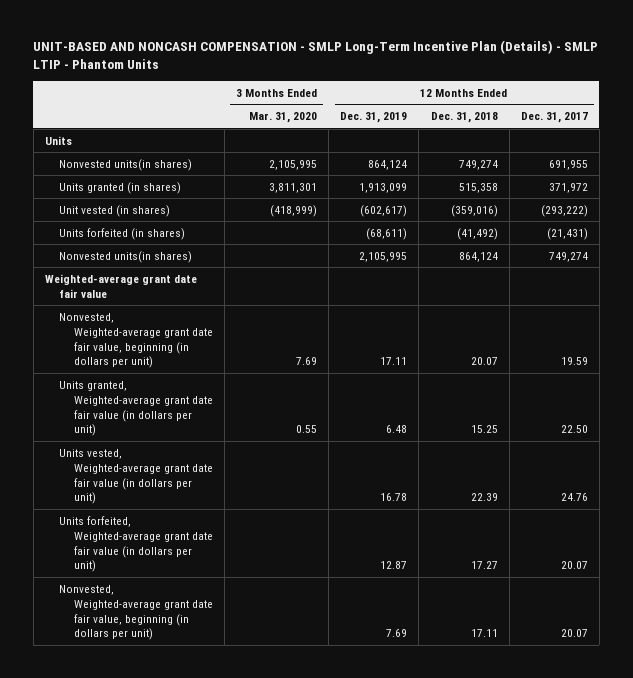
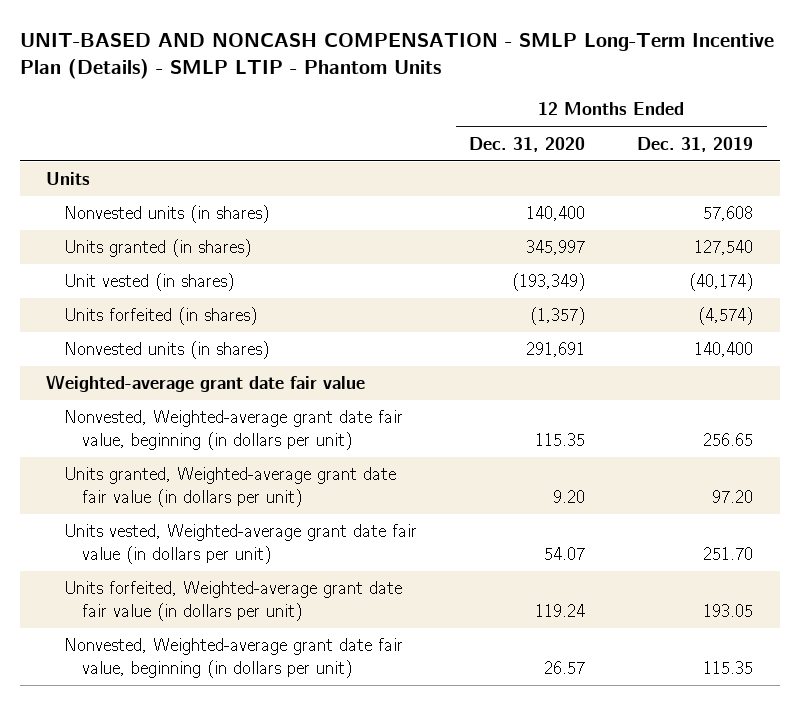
- | 3 Months Ended Mar. 31, 2020 | 12 Months Ended Dec. 31, 2019 | 12 Months Ended Dec. 31, 2018 | 12 Months Ended Dec. 31, 2017
+ | 12 Months Ended Dec. 31, 2020 | 12 Months Ended Dec. 31, 2019
- Nonvested units(in shares) | 2,105,995 | 864,124 | 749,274 | 691,955
- Units granted (in shares) | 3,811,301 | 1,913,099 | 515,358 | 371,972
- Unit vested (in shares) | (418,999) | (602,617) | (359,016) | (293,222)
- Units forfeited (in shares) | | (68,611) | (41,492) | (21,431)
- Nonvested units(in shares) | | 2,105,995 | 864,124 | 749,274
+ Nonvested units (in shares) | 140,400 | 57,608
+ Units granted (in shares) | 345,997 | 127,540
+ Unit vested (in shares) | (193,349) | (40,174)
+ Units forfeited (in shares) | (1,357) | (4,574)
+ Nonvested units (in shares) | 291,691 | 140,400
- Nonvested, Weighted-average grant date fair value, beginning (in dollars per unit) | 7.69 | 17.11 | 20.07 | 19.59
- Units granted, Weighted-average grant date fair value (in dollars per unit) | 0.55 | 6.48 | 15.25 | 22.50
- Units vested, Weighted-average grant date fair value (in dollars per unit) | | 16.78 | 22.39 | 24.76
- Units forfeited, Weighted-average grant date fair value (in dollars per unit) | | 12.87 | 17.27 | 20.07
- Nonvested, Weighted-average grant date fair value, beginning (in dollars per unit) | | 7.69 | 17.11 | 20.07
+ Nonvested, Weighted-average grant date fair value, beginning (in dollars per unit) | 115.35 | 256.65
+ Units granted, Weighted-average grant date fair value (in dollars per unit) | 9.20 | 97.20
+ Units vested, Weighted-average grant date fair value (in dollars per unit) | 54.07 | 251.70
+ Units forfeited, Weighted-average grant date fair value (in dollars per unit) | 119.24 | 193.05
+ Nonvested, Weighted-average grant date fair value, beginning (in dollars per unit) | 26.57 | 115.35

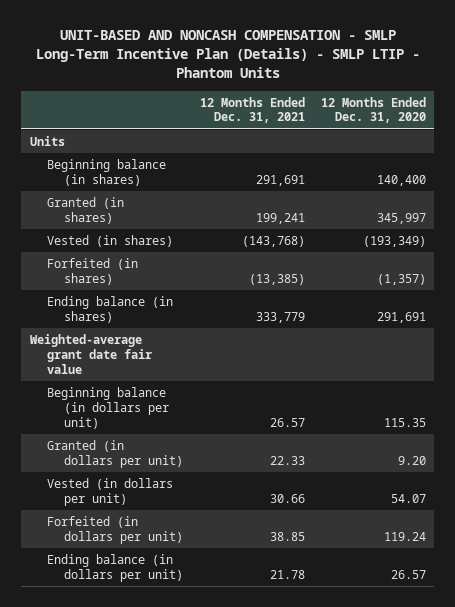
- | 12 Months Ended Dec. 31, 2020 | 12 Months Ended Dec. 31, 2019
+ | 12 Months Ended Dec. 31, 2021 | 12 Months Ended Dec. 31, 2020
- Nonvested units (in shares) | 140,400 | 57,608
- Units granted (in shares) | 345,997 | 127,540
- Unit vested (in shares) | (193,349) | (40,174)
- Units forfeited (in shares) | (1,357) | (4,574)
- Nonvested units (in shares) | 291,691 | 140,400
+ Beginning balance (in shares) | 291,691 | 140,400
+ Granted (in shares) | 199,241 | 345,997
+ Vested (in shares) | (143,768) | (193,349)
+ Forfeited (in shares) | (13,385) | (1,357)
+ Ending balance (in shares) | 333,779 | 291,691
- Nonvested, Weighted-average grant date fair value, beginning (in dollars per unit) | 115.35 | 256.65
- Units granted, Weighted-average grant date fair value (in dollars per unit) | 9.20 | 97.20
- Units vested, Weighted-average grant date fair value (in dollars per unit) | 54.07 | 251.70
- Units forfeited, Weighted-average grant date fair value (in dollars per unit) | 119.24 | 193.05
- Nonvested, Weighted-average grant date fair value, beginning (in dollars per unit) | 26.57 | 115.35
+ Beginning balance (in dollars per unit) | 26.57 | 115.35
+ Granted (in dollars per unit) | 22.33 | 9.20
+ Vested (in dollars per unit) | 30.66 | 54.07
+ Forfeited (in dollars per unit) | 38.85 | 119.24
+ Ending balance (in dollars per unit) | 21.78 | 26.57

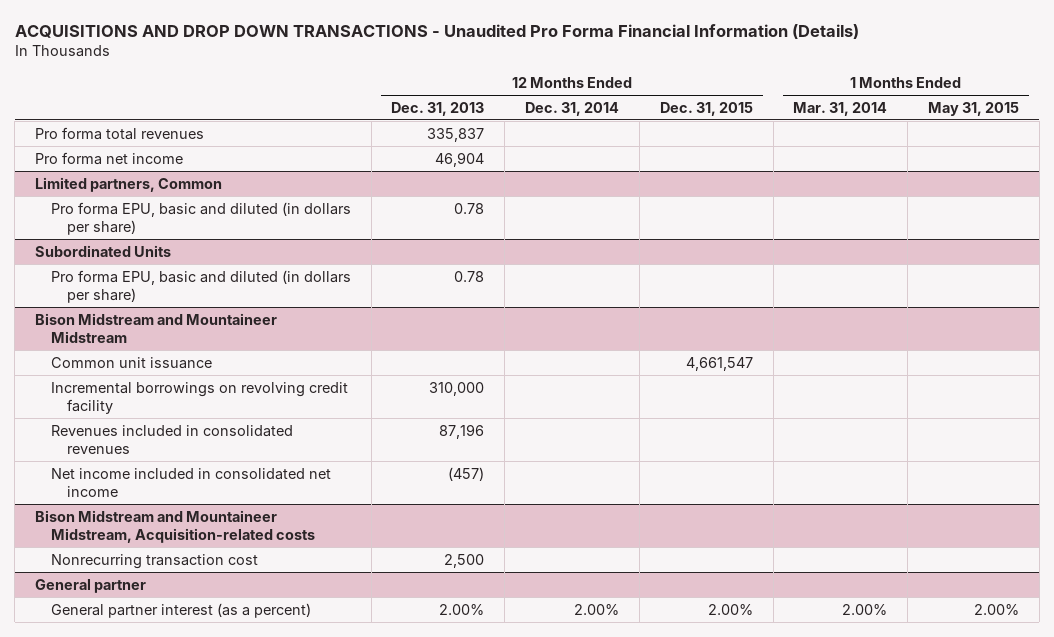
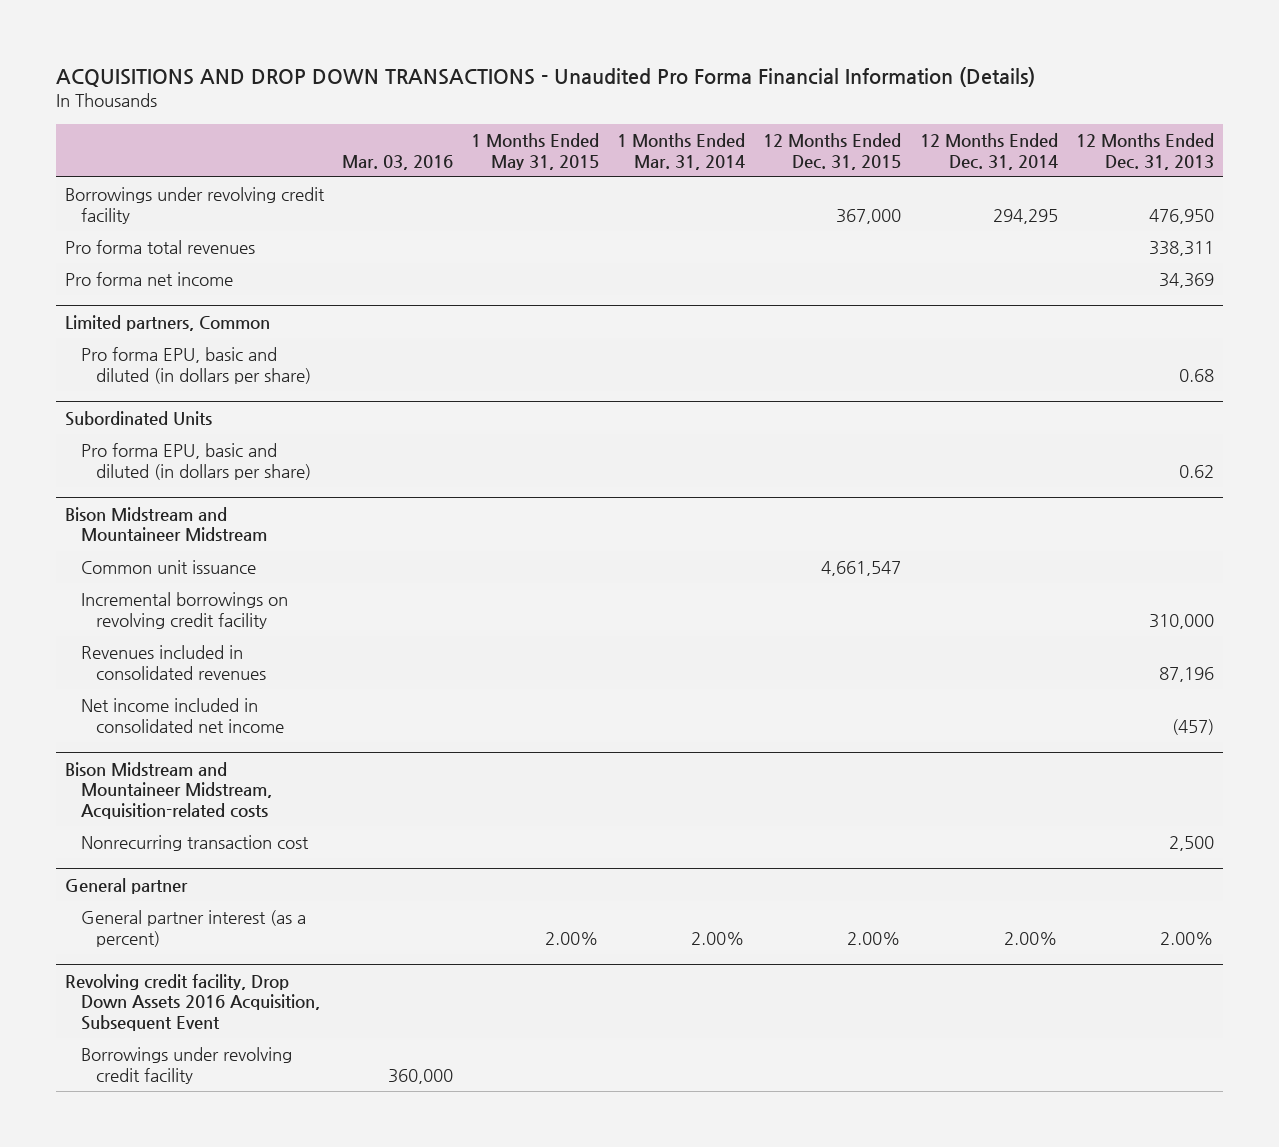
- | 12 Months Ended Dec. 31, 2013 | 12 Months Ended Dec. 31, 2014 | 12 Months Ended Dec. 31, 2015 | 1 Months Ended Mar. 31, 2014 | 1 Months Ended May 31, 2015
+ | Mar. 03, 2016 | 1 Months Ended May 31, 2015 | 1 Months Ended Mar. 31, 2014 | 12 Months Ended Dec. 31, 2015 | 12 Months Ended Dec. 31, 2014 | 12 Months Ended Dec. 31, 2013
- Pro forma total revenues | 335,837 | | | |
- Pro forma net income | 46,904 | | | |
+ Borrowings under revolving credit facility | | | | 367,000 | 294,295 | 476,950
+ Pro forma total revenues | | | | | | 338,311
+ Pro forma net income | | | | | | 34,369
@ Limited partners, Common
- Pro forma EPU, basic and diluted (in dollars per share) | 0.78 | | | |
+ Pro forma EPU, basic and diluted (in dollars per share) | | | | | | 0.68
@ Subordinated Units
- Pro forma EPU, basic and diluted (in dollars per share) | 0.78 | | | |
+ Pro forma EPU, basic and diluted (in dollars per share) | | | | | | 0.62
+ Revolving credit facility, Drop Down Assets 2016 Acquisition, Subsequent Event
+ Borrowings under revolving credit facility | 360,000 | | | | |

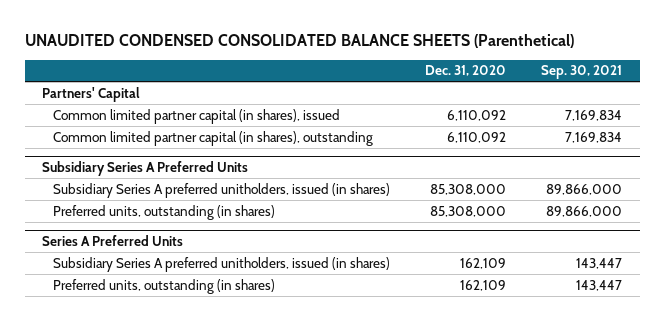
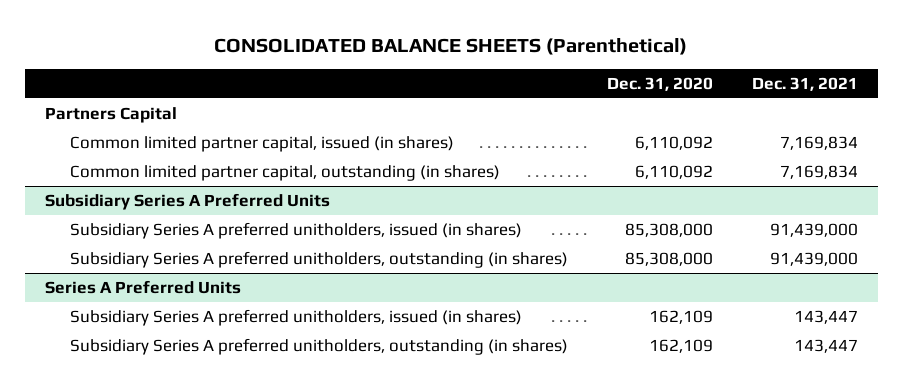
- UNAUDITED CONDENSED CONSOLIDATED BALANCE SHEETS (Parenthetical)
+ CONSOLIDATED BALANCE SHEETS (Parenthetical)
- | Dec. 31, 2020 | Sep. 30, 2021
+ | Dec. 31, 2020 | Dec. 31, 2021
- Partners' Capital
- Common limited partner capital (in shares), issued | 6,110,092 | 7,169,834
- Common limited partner capital (in shares), outstanding | 6,110,092 | 7,169,834
+ Partners Capital
+ Common limited partner capital, issued (in shares) | 6,110,092 | 7,169,834
+ Common limited partner capital, outstanding (in shares) | 6,110,092 | 7,169,834
@ Subsidiary Series A Preferred Units
- Preferred units, outstanding (in shares) | 85,308,000 | 89,866,000
+ Subsidiary Series A preferred unitholders, outstanding (in shares) | 85,308,000 | 91,439,000
@ Series A Preferred Units
- Preferred units, outstanding (in shares) | 162,109 | 143,447
+ Subsidiary Series A preferred unitholders, outstanding (in shares) | 162,109 | 143,447

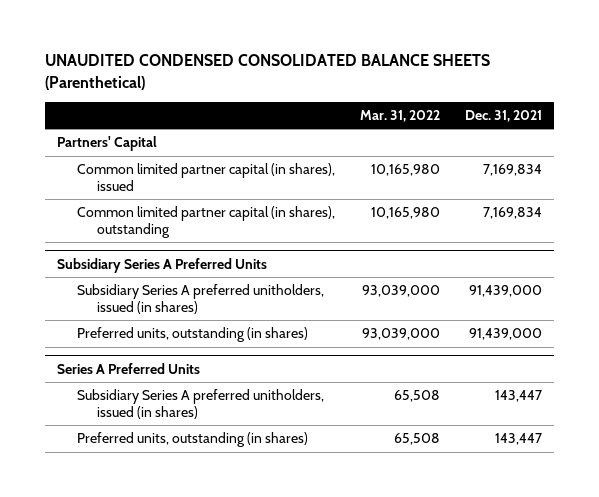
- CONSOLIDATED BALANCE SHEETS (Parenthetical)
+ UNAUDITED CONDENSED CONSOLIDATED BALANCE SHEETS (Parenthetical)
- | Dec. 31, 2020 | Dec. 31, 2021
+ | Mar. 31, 2022 | Dec. 31, 2021
- Partners Capital
- Common limited partner capital, issued (in shares) | 6,110,092 | 7,169,834
- Common limited partner capital, outstanding (in shares) | 6,110,092 | 7,169,834
+ Partners' Capital
+ Common limited partner capital (in shares), issued | 10,165,980 | 7,169,834
+ Common limited partner capital (in shares), outstanding | 10,165,980 | 7,169,834
@ Subsidiary Series A Preferred Units
- Subsidiary Series A preferred unitholders, outstanding (in shares) | 85,308,000 | 91,439,000
+ Preferred units, outstanding (in shares) | 93,039,000 | 91,439,000
@ Series A Preferred Units
- Subsidiary Series A preferred unitholders, outstanding (in shares) | 162,109 | 143,447
+ Preferred units, outstanding (in shares) | 65,508 | 143,447

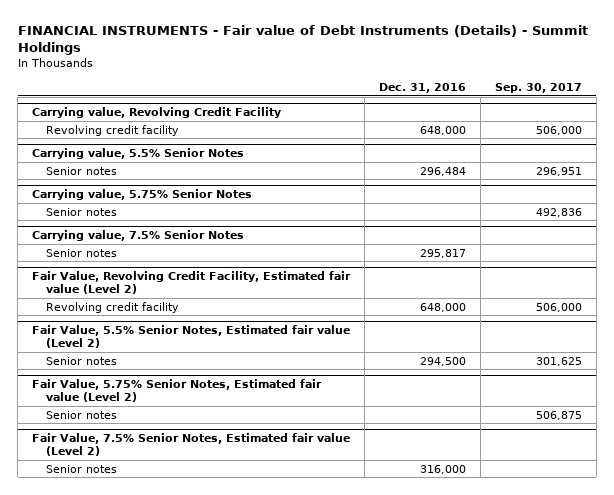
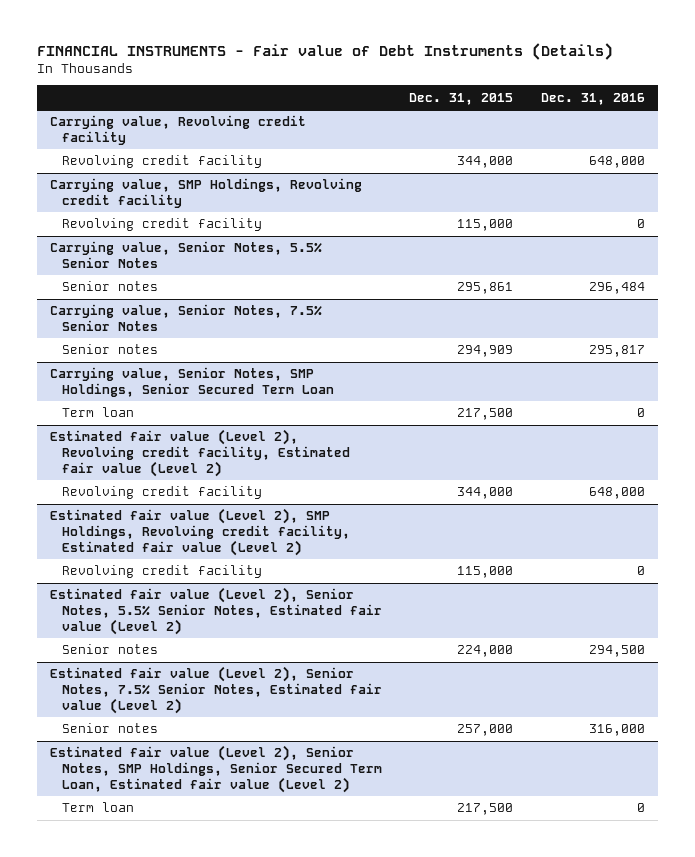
- FINANCIAL INSTRUMENTS - Fair value of Debt Instruments (Details) - Summit Holdings
+ FINANCIAL INSTRUMENTS - Fair value of Debt Instruments (Details)
- | Dec. 31, 2016 | Sep. 30, 2017
+ | Dec. 31, 2015 | Dec. 31, 2016
- Carrying value, Revolving Credit Facility
+ Carrying value, Revolving credit facility
- Carrying value, 5.5% Senior Notes
+ Carrying value, SMP Holdings, Revolving credit facility
+ Revolving credit facility | 115,000 | 0
+ Carrying value, Senior Notes, 5.5% Senior Notes
- Carrying value, 5.75% Senior Notes
- Senior notes | | 492,836
- Carrying value, 7.5% Senior Notes
+ Carrying value, Senior Notes, 7.5% Senior Notes
- Fair Value, Revolving Credit Facility, Estimated fair value (Level 2)
+ Carrying value, Senior Notes, SMP Holdings, Senior Secured Term Loan
+ Term loan | 217,500 | 0
+ Estimated fair value (Level 2), Revolving credit facility, Estimated fair value (Level 2)
- Fair Value, 5.5% Senior Notes, Estimated fair value (Level 2)
+ Estimated fair value (Level 2), SMP Holdings, Revolving credit facility, Estimated fair value (Level 2)
+ Revolving credit facility | 115,000 | 0
+ Estimated fair value (Level 2), Senior Notes, 5.5% Senior Notes, Estimated fair value (Level 2)
- Fair Value, 5.75% Senior Notes, Estimated fair value (Level 2)
- Senior notes | | 506,875
- Fair Value, 7.5% Senior Notes, Estimated fair value (Level 2)
+ Estimated fair value (Level 2), Senior Notes, 7.5% Senior Notes, Estimated fair value (Level 2)
+ Estimated fair value (Level 2), Senior Notes, SMP Holdings, Senior Secured Term Loan, Estimated fair value (Level 2)
+ Term loan | 217,500 | 0

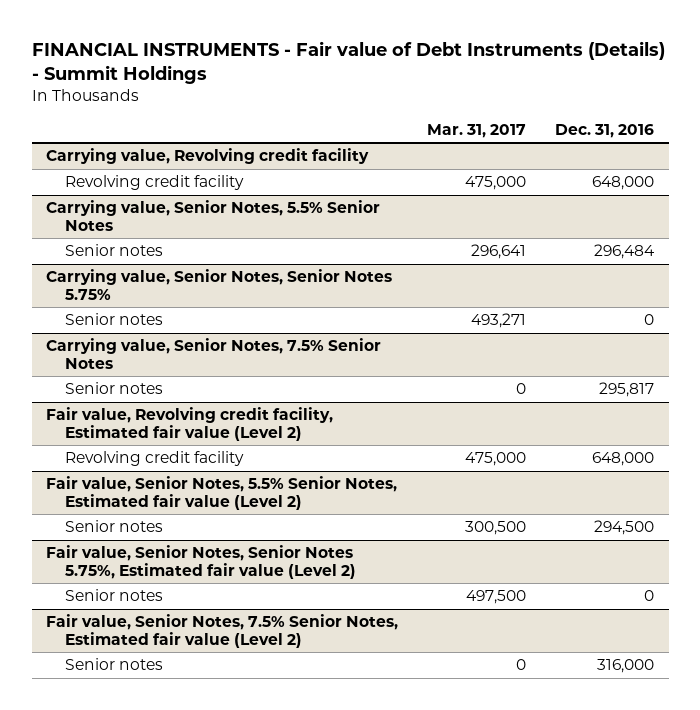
- FINANCIAL INSTRUMENTS - Fair value of Debt Instruments (Details)
+ FINANCIAL INSTRUMENTS - Fair value of Debt Instruments (Details) - Summit Holdings
- | Dec. 31, 2015 | Dec. 31, 2016
+ | Mar. 31, 2017 | Dec. 31, 2016
- Carrying value, SMP Holdings, Revolving credit facility
- Revolving credit facility | 115,000 | 0
+ Carrying value, Senior Notes, Senior Notes 5.75%
+ Senior notes | 493,271 | 0
- Carrying value, Senior Notes, SMP Holdings, Senior Secured Term Loan
- Term loan | 217,500 | 0
- Estimated fair value (Level 2), Revolving credit facility, Estimated fair value (Level 2)
+ Fair value, Revolving credit facility, Estimated fair value (Level 2)
- Estimated fair value (Level 2), SMP Holdings, Revolving credit facility, Estimated fair value (Level 2)
- Revolving credit facility | 115,000 | 0
- Estimated fair value (Level 2), Senior Notes, 5.5% Senior Notes, Estimated fair value (Level 2)
+ Fair value, Senior Notes, 5.5% Senior Notes, Estimated fair value (Level 2)
- Estimated fair value (Level 2), Senior Notes, 7.5% Senior Notes, Estimated fair value (Level 2)
+ Fair value, Senior Notes, Senior Notes 5.75%, Estimated fair value (Level 2)
+ Senior notes | 497,500 | 0
+ Fair value, Senior Notes, 7.5% Senior Notes, Estimated fair value (Level 2)
- Estimated fair value (Level 2), Senior Notes, SMP Holdings, Senior Secured Term Loan, Estimated fair value (Level 2)
- Term loan | 217,500 | 0

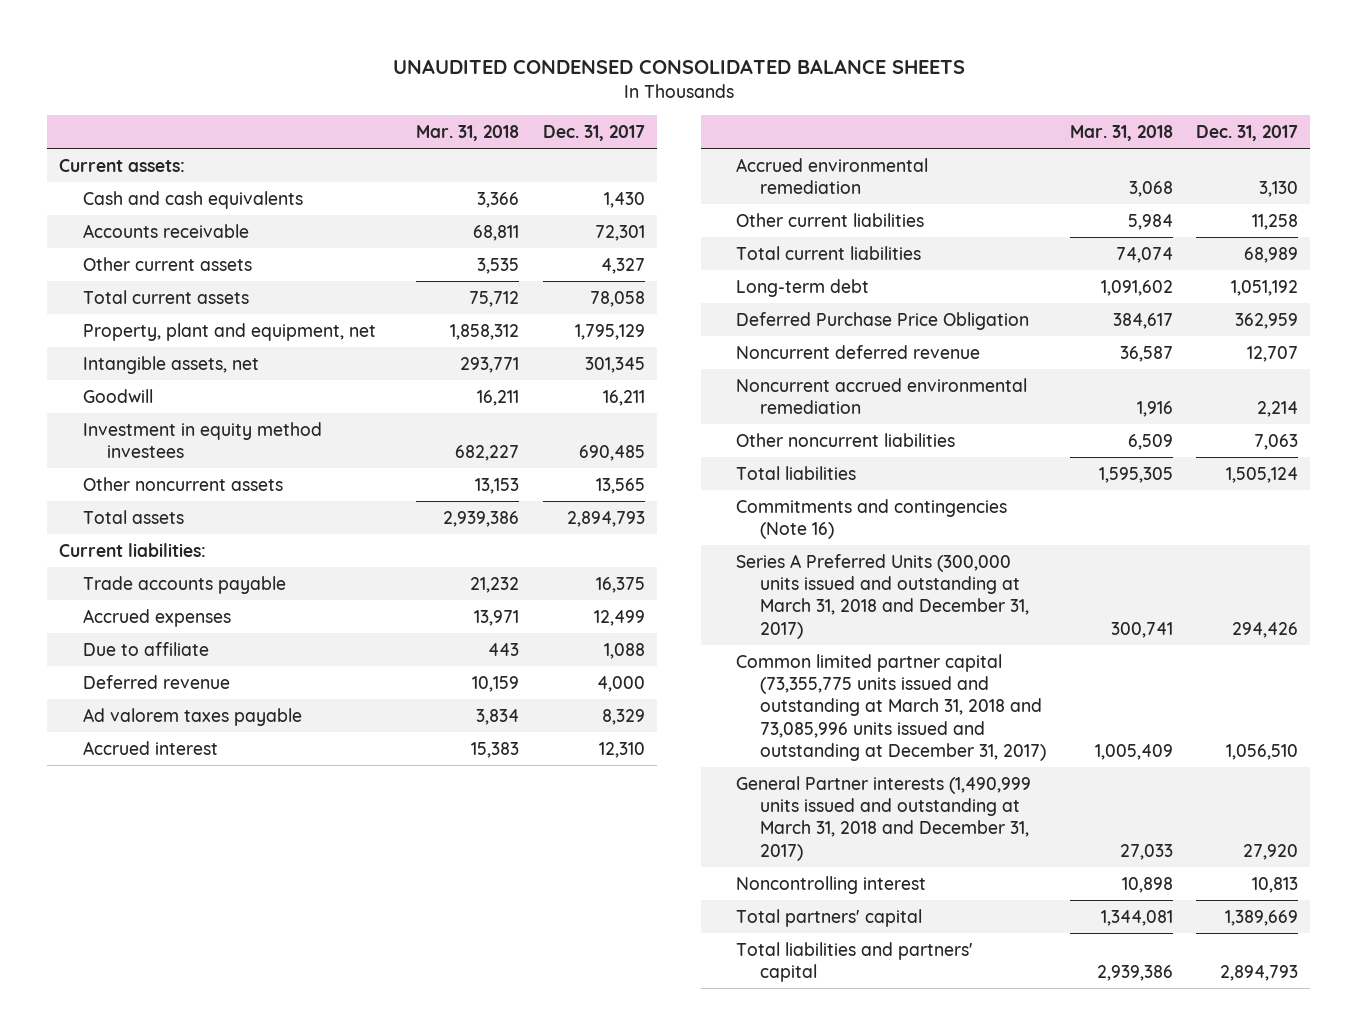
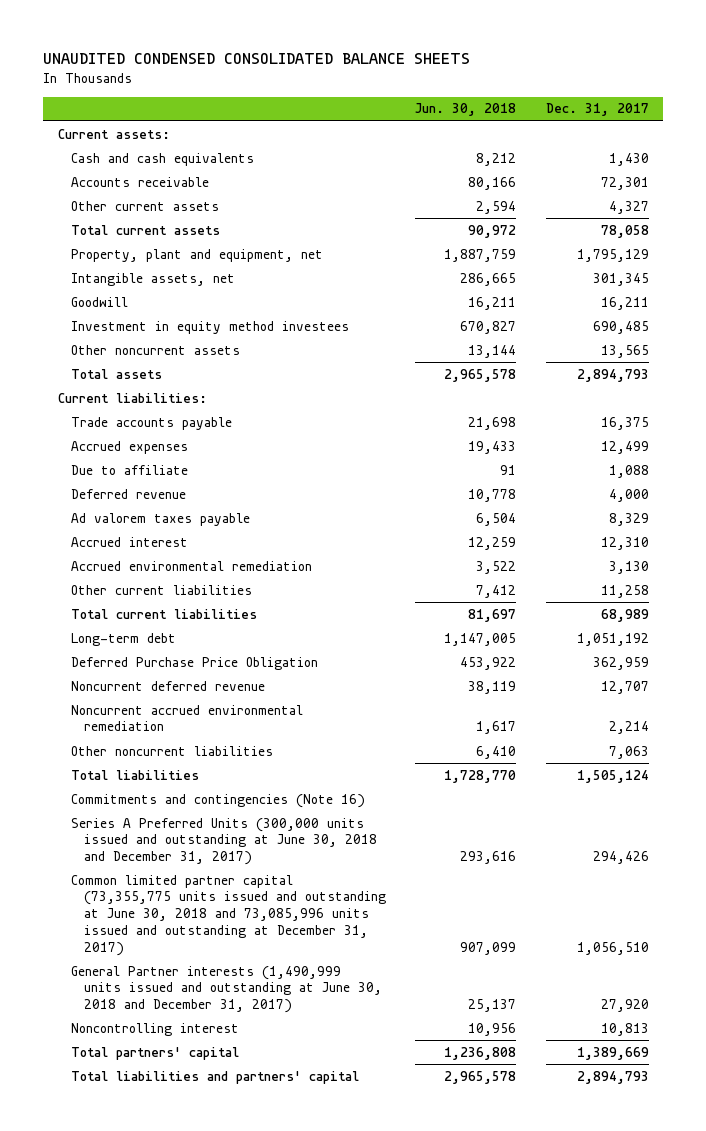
- | Mar. 31, 2018 | Dec. 31, 2017
+ | Jun. 30, 2018 | Dec. 31, 2017
- Series A Preferred Units (300,000 units issued and outstanding at March 31, 2018 and December 31, 2017) | 300,741 | 294,426
- Common limited partner capital (73,355,775 units issued and outstanding at March 31, 2018 and 73,085,996 units issued and outstanding at December 31, 2017) | 1,005,409 | 1,056,510
- General Partner interests (1,490,999 units issued and outstanding at March 31, 2018 and December 31, 2017) | 27,033 | 27,920
+ Series A Preferred Units (300,000 units issued and outstanding at June 30, 2018 and December 31, 2017) | 293,616 | 294,426
+ Common limited partner capital (73,355,775 units issued and outstanding at June 30, 2018 and 73,085,996 units issued and outstanding at December 31, 2017) | 907,099 | 1,056,510
+ General Partner interests (1,490,999 units issued and outstanding at June 30, 2018 and December 31, 2017) | 25,137 | 27,920

